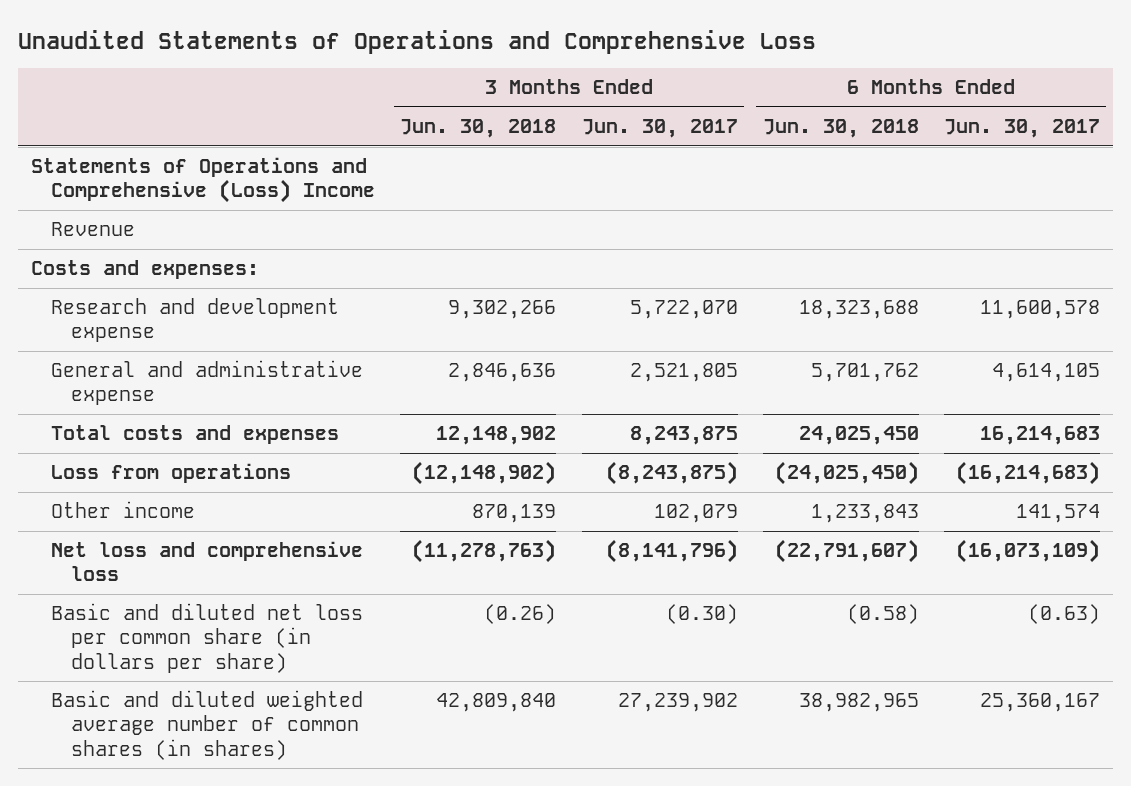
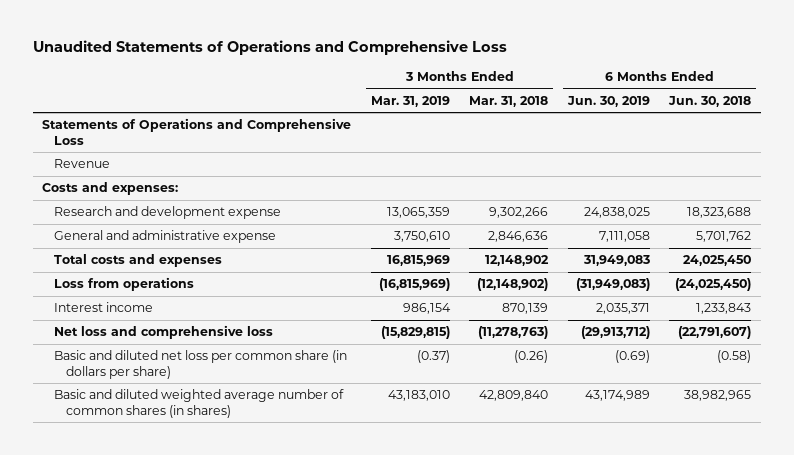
- | 3 Months Ended Jun. 30, 2018 | 3 Months Ended Jun. 30, 2017 | 6 Months Ended Jun. 30, 2018 | 6 Months Ended Jun. 30, 2017
+ | 3 Months Ended Mar. 31, 2019 | 3 Months Ended Mar. 31, 2018 | 6 Months Ended Jun. 30, 2019 | 6 Months Ended Jun. 30, 2018
- Statements of Operations and Comprehensive (Loss) Income
+ Statements of Operations and Comprehensive Loss
- Other income | 870,139 | 102,079 | 1,233,843 | 141,574
+ Interest income | 986,154 | 870,139 | 2,035,371 | 1,233,843

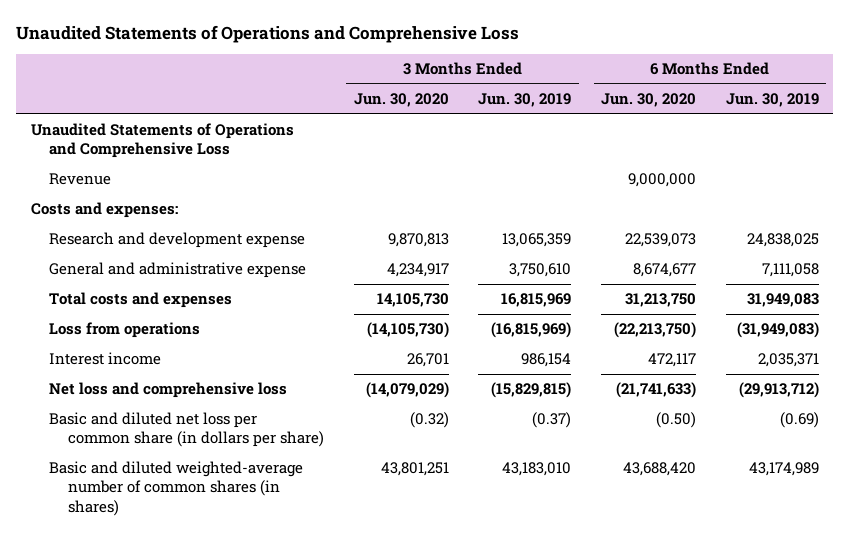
- | 3 Months Ended Mar. 31, 2019 | 3 Months Ended Mar. 31, 2018 | 6 Months Ended Jun. 30, 2019 | 6 Months Ended Jun. 30, 2018
+ | 3 Months Ended Jun. 30, 2020 | 3 Months Ended Jun. 30, 2019 | 6 Months Ended Jun. 30, 2020 | 6 Months Ended Jun. 30, 2019
- Statements of Operations and Comprehensive Loss
+ Unaudited Statements of Operations and Comprehensive Loss
- Basic and diluted weighted average number of common shares (in shares) | 43,183,010 | 42,809,840 | 43,174,989 | 38,982,965
+ Basic and diluted weighted-average number of common shares (in shares) | 43,801,251 | 43,183,010 | 43,688,420 | 43,174,989

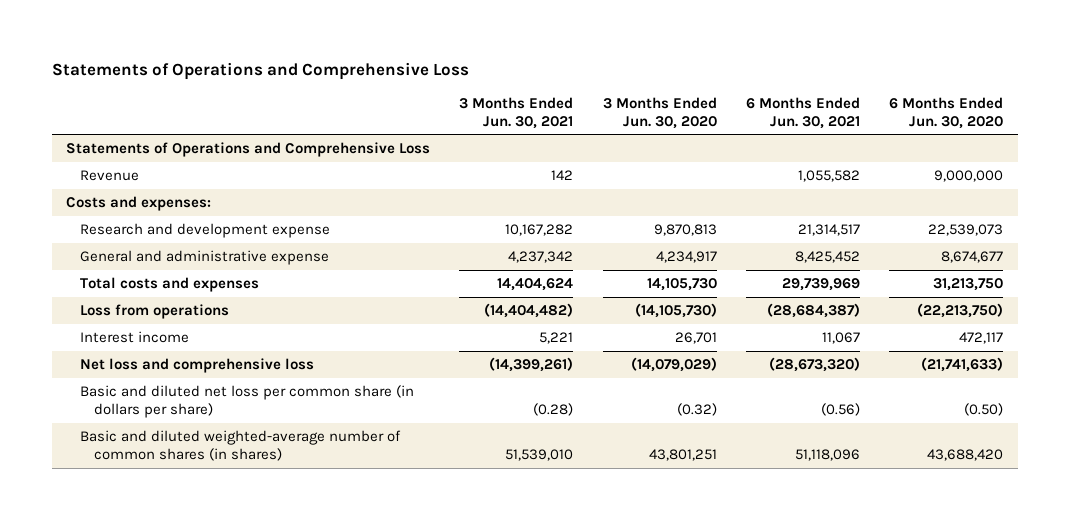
- Unaudited Statements of Operations and Comprehensive Loss
+ Statements of Operations and Comprehensive Loss
- | 3 Months Ended Jun. 30, 2020 | 3 Months Ended Jun. 30, 2019 | 6 Months Ended Jun. 30, 2020 | 6 Months Ended Jun. 30, 2019
+ | 3 Months Ended Jun. 30, 2021 | 3 Months Ended Jun. 30, 2020 | 6 Months Ended Jun. 30, 2021 | 6 Months Ended Jun. 30, 2020
- Unaudited Statements of Operations and Comprehensive Loss
+ Statements of Operations and Comprehensive Loss

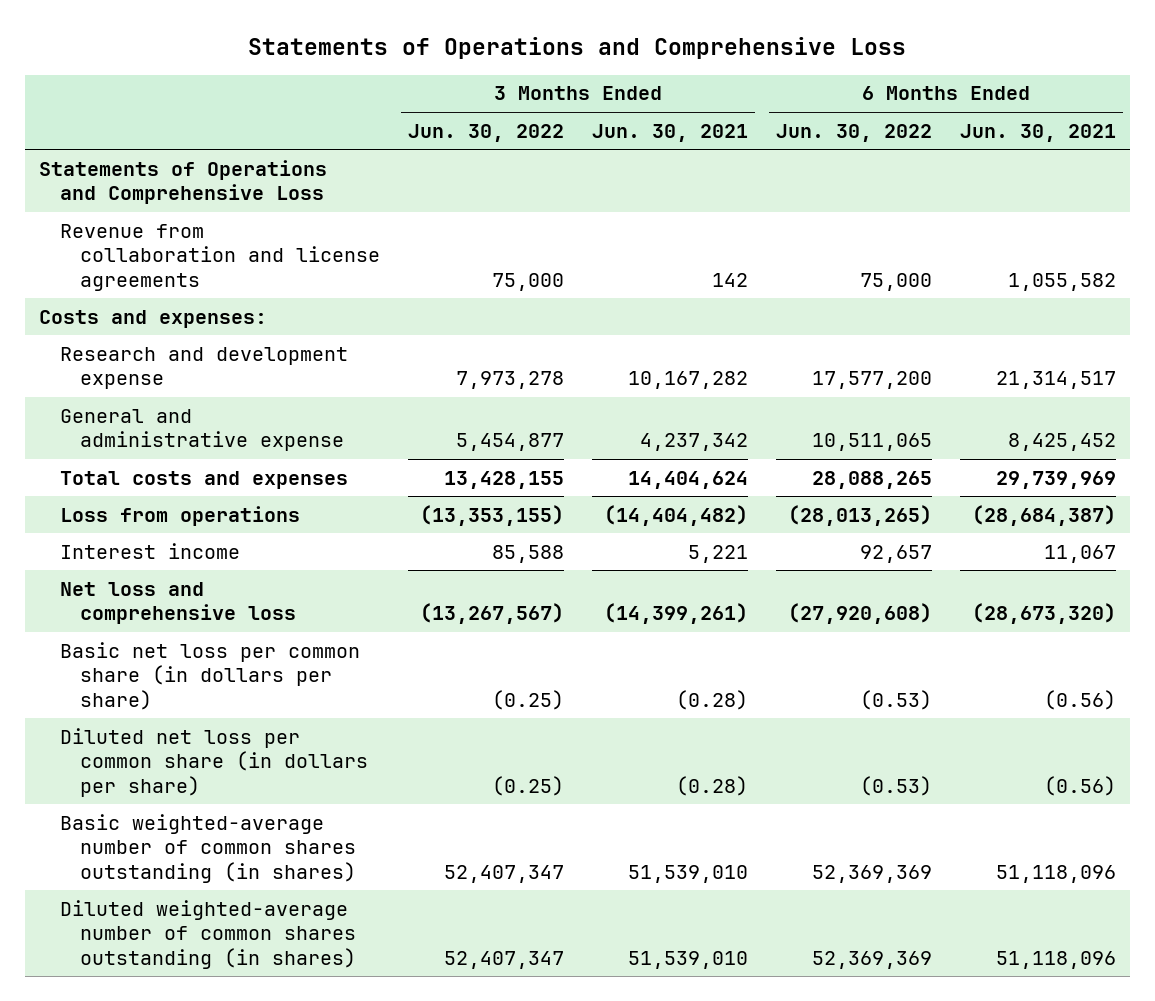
- | 3 Months Ended Jun. 30, 2021 | 3 Months Ended Jun. 30, 2020 | 6 Months Ended Jun. 30, 2021 | 6 Months Ended Jun. 30, 2020
+ | 3 Months Ended Jun. 30, 2022 | 3 Months Ended Jun. 30, 2021 | 6 Months Ended Jun. 30, 2022 | 6 Months Ended Jun. 30, 2021
- Revenue | 142 | | 1,055,582 | 9,000,000
+ Revenue from collaboration and license agreements | 75,000 | 142 | 75,000 | 1,055,582
- Basic and diluted net loss per common share (in dollars per share) | (0.28) | (0.32) | (0.56) | (0.50)
- Basic and diluted weighted-average number of common shares (in shares) | 51,539,010 | 43,801,251 | 51,118,096 | 43,688,420
+ Basic net loss per common share (in dollars per share) | (0.25) | (0.28) | (0.53) | (0.56)
+ Diluted net loss per common share (in dollars per share) | (0.25) | (0.28) | (0.53) | (0.56)
+ Basic weighted-average number of common shares outstanding (in shares) | 52,407,347 | 51,539,010 | 52,369,369 | 51,118,096
+ Diluted weighted-average number of common shares outstanding (in shares) | 52,407,347 | 51,539,010 | 52,369,369 | 51,118,096

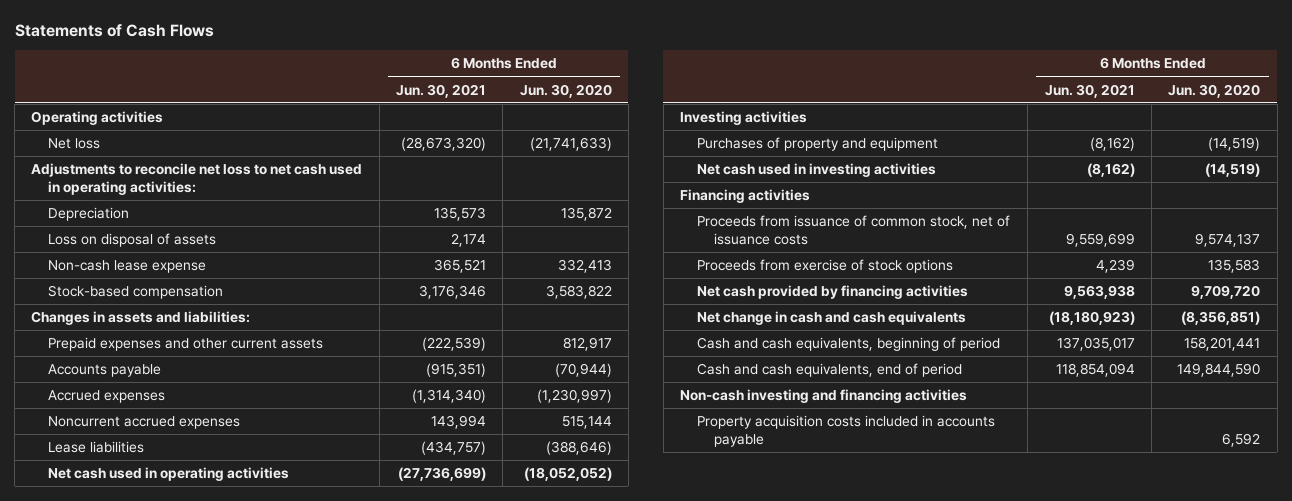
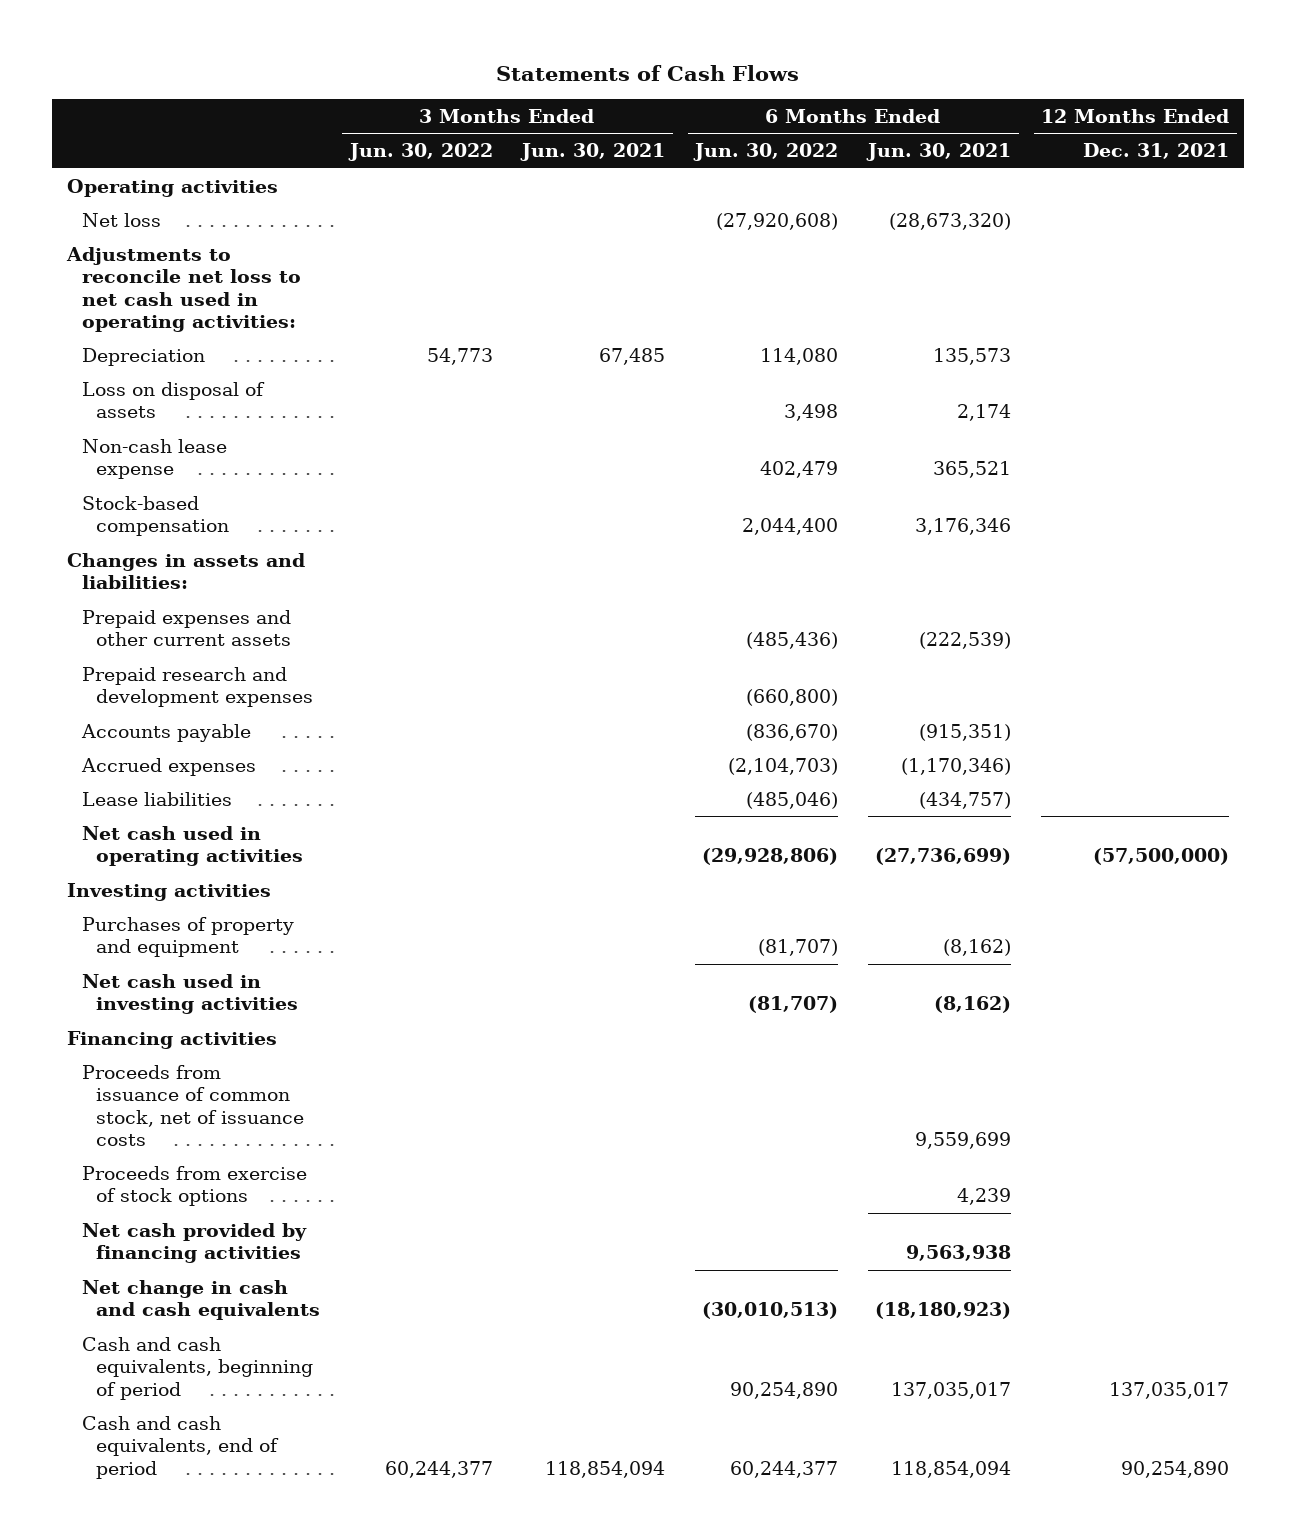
- | 6 Months Ended Jun. 30, 2021 | 6 Months Ended Jun. 30, 2020
+ | 3 Months Ended Jun. 30, 2022 | 3 Months Ended Jun. 30, 2021 | 6 Months Ended Jun. 30, 2022 | 6 Months Ended Jun. 30, 2021 | 12 Months Ended Dec. 31, 2021
+ Prepaid research and development expenses | | | (660,800) | |
- Accrued expenses | (1,314,340) | (1,230,997)
- Noncurrent accrued expenses | 143,994 | 515,144
+ Accrued expenses | | | (2,104,703) | (1,170,346) |
- Non-cash investing and financing activities
- Property acquisition costs included in accounts payable | | 6,592

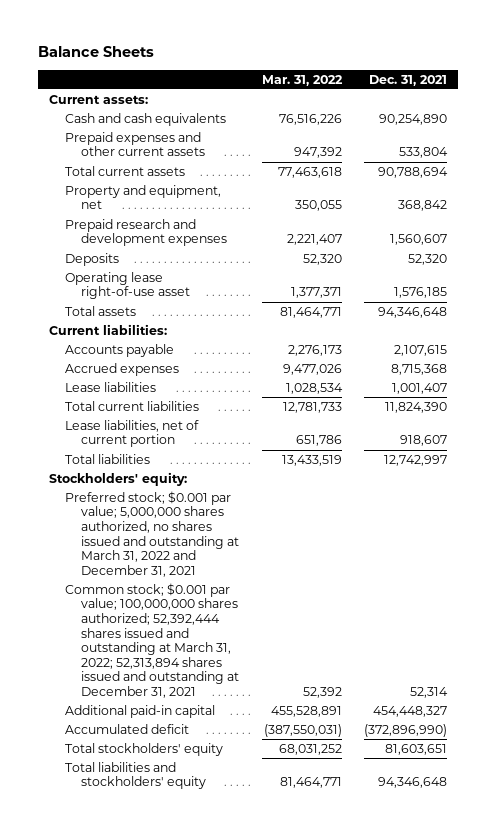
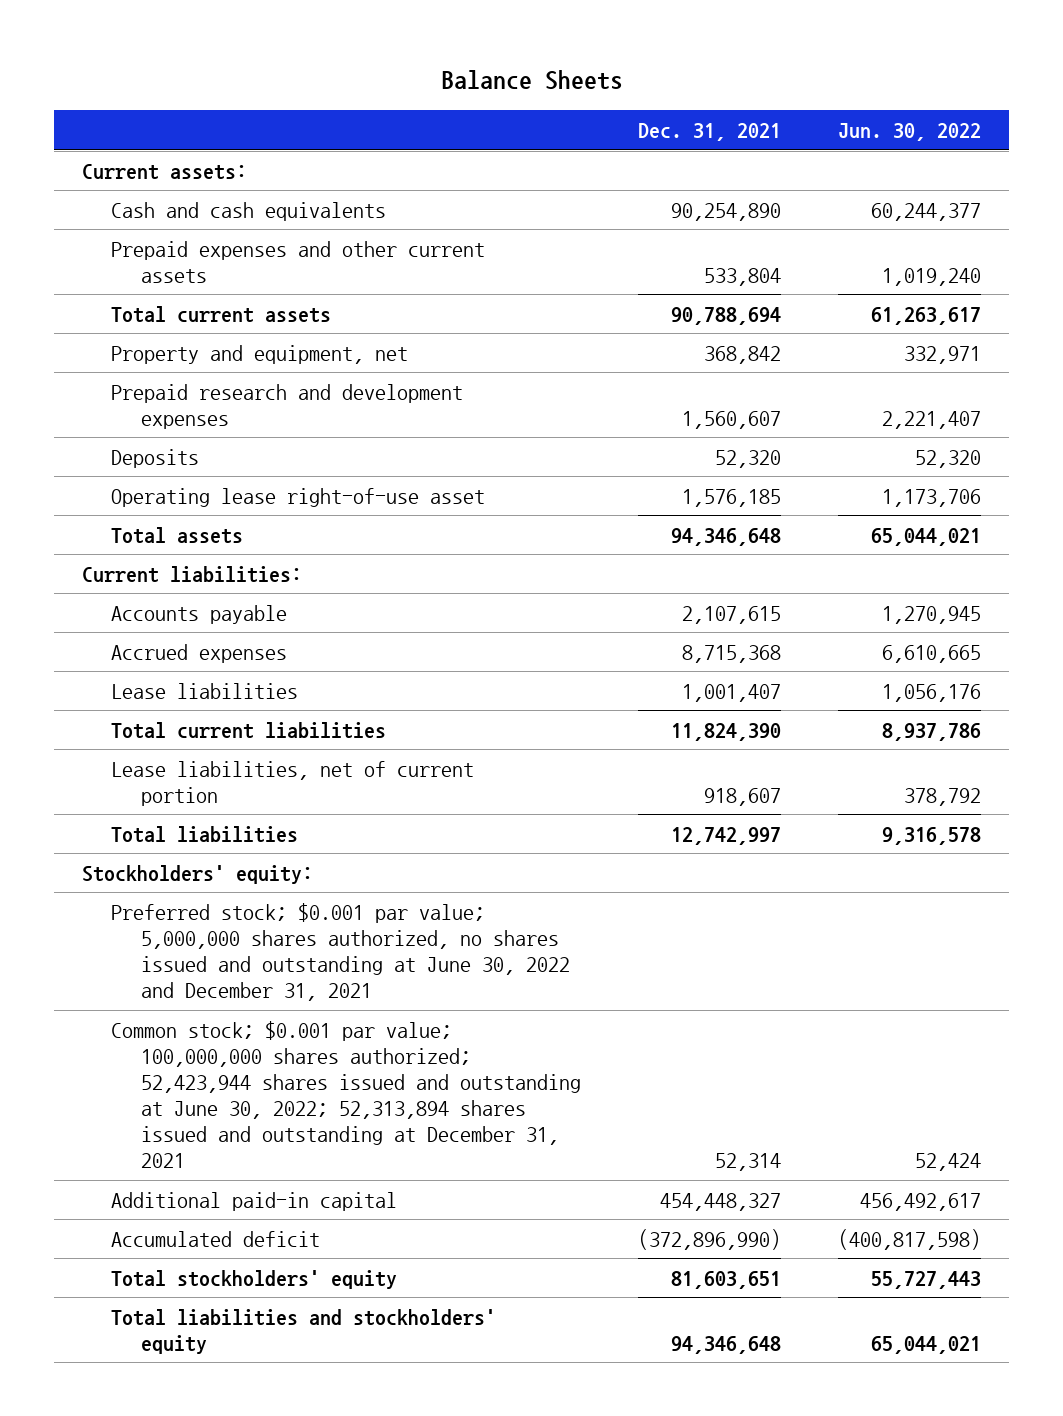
- | Mar. 31, 2022 | Dec. 31, 2021
+ | Dec. 31, 2021 | Jun. 30, 2022
- Preferred stock; $0.001 par value; 5,000,000 shares authorized, no shares issued and outstanding at March 31, 2022 and December 31, 2021
- Common stock; $0.001 par value; 100,000,000 shares authorized; 52,392,444 shares issued and outstanding at March 31, 2022; 52,313,894 shares issued and outstanding at December 31, 2021 | 52,392 | 52,314
+ Preferred stock; $0.001 par value; 5,000,000 shares authorized, no shares issued and outstanding at June 30, 2022 and December 31, 2021
+ Common stock; $0.001 par value; 100,000,000 shares authorized; 52,423,944 shares issued and outstanding at June 30, 2022; 52,313,894 shares issued and outstanding at December 31, 2021 | 52,314 | 52,424

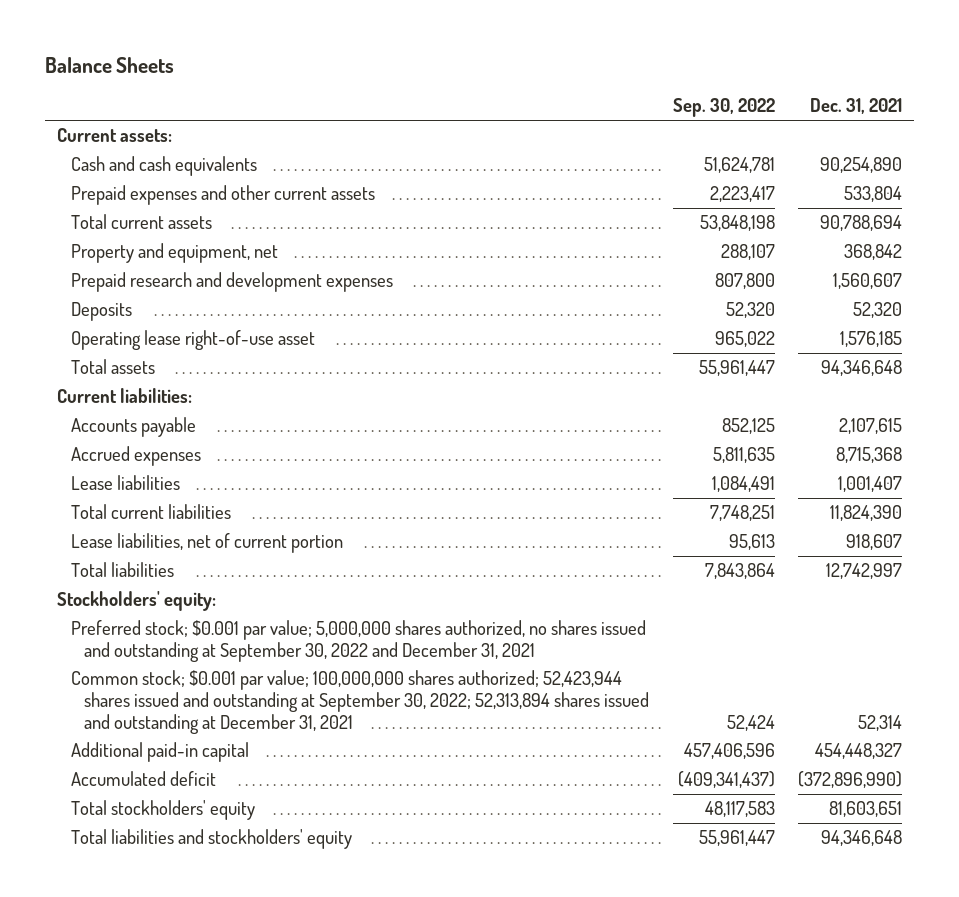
- | Dec. 31, 2021 | Jun. 30, 2022
+ | Sep. 30, 2022 | Dec. 31, 2021
- Preferred stock; $0.001 par value; 5,000,000 shares authorized, no shares issued and outstanding at June 30, 2022 and December 31, 2021
- Common stock; $0.001 par value; 100,000,000 shares authorized; 52,423,944 shares issued and outstanding at June 30, 2022; 52,313,894 shares issued and outstanding at December 31, 2021 | 52,314 | 52,424
+ Preferred stock; $0.001 par value; 5,000,000 shares authorized, no shares issued and outstanding at September 30, 2022 and December 31, 2021
+ Common stock; $0.001 par value; 100,000,000 shares authorized; 52,423,944 shares issued and outstanding at September 30, 2022; 52,313,894 shares issued and outstanding at December 31, 2021 | 52,424 | 52,314

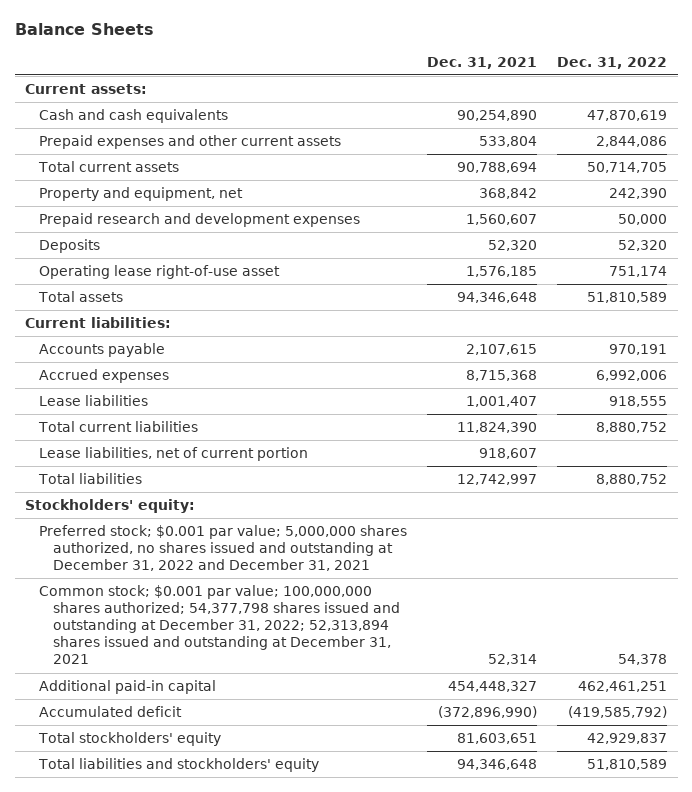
- | Sep. 30, 2022 | Dec. 31, 2021
+ | Dec. 31, 2021 | Dec. 31, 2022
- Preferred stock; $0.001 par value; 5,000,000 shares authorized, no shares issued and outstanding at September 30, 2022 and December 31, 2021
- Common stock; $0.001 par value; 100,000,000 shares authorized; 52,423,944 shares issued and outstanding at September 30, 2022; 52,313,894 shares issued and outstanding at December 31, 2021 | 52,424 | 52,314
+ Preferred stock; $0.001 par value; 5,000,000 shares authorized, no shares issued and outstanding at December 31, 2022 and December 31, 2021
+ Common stock; $0.001 par value; 100,000,000 shares authorized; 54,377,798 shares issued and outstanding at December 31, 2022; 52,313,894 shares issued and outstanding at December 31, 2021 | 52,314 | 54,378

